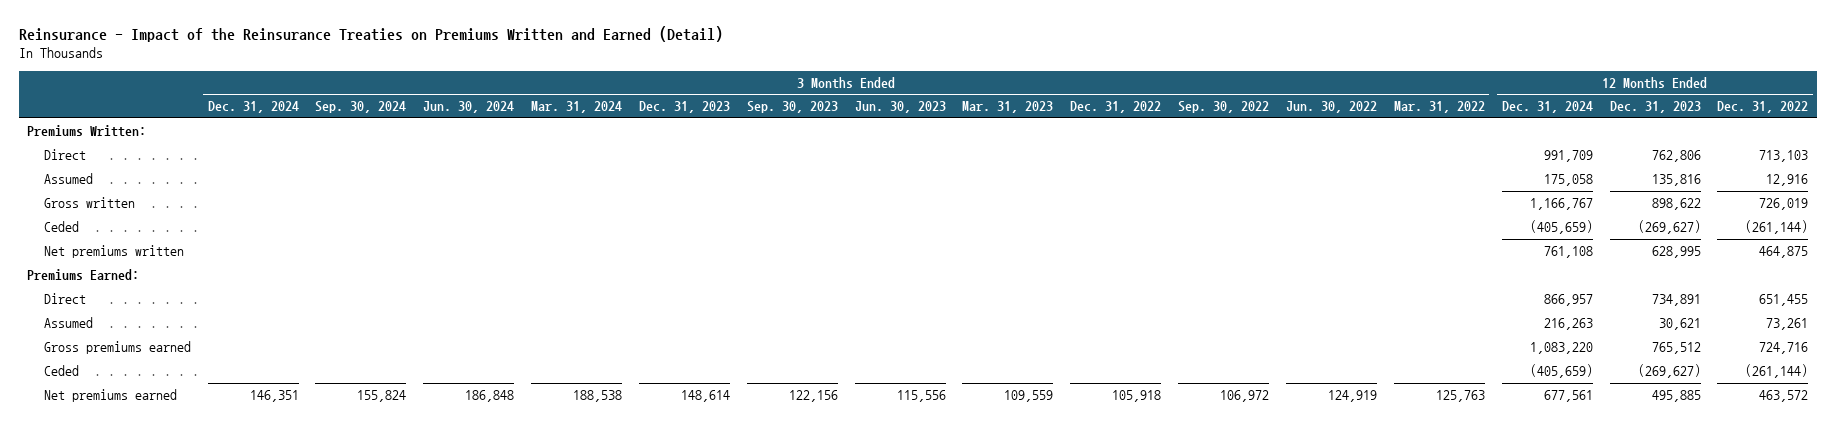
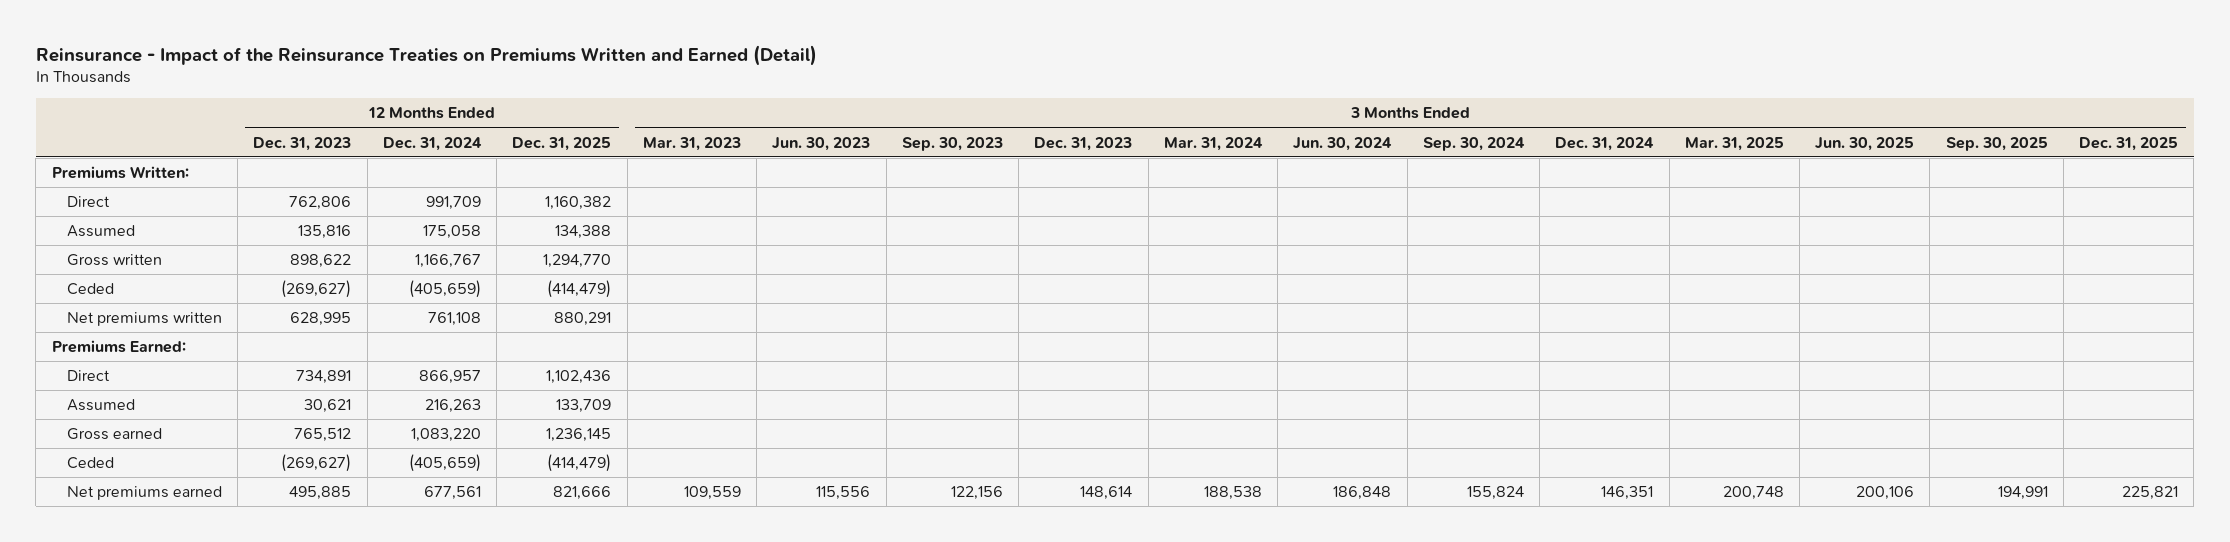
- | 3 Months Ended Dec. 31, 2024 | 3 Months Ended Sep. 30, 2024 | 3 Months Ended Jun. 30, 2024 | 3 Months Ended Mar. 31, 2024 | 3 Months Ended Dec. 31, 2023 | 3 Months Ended Sep. 30, 2023 | 3 Months Ended Jun. 30, 2023 | 3 Months Ended Mar. 31, 2023 | 3 Months Ended Dec. 31, 2022 | 3 Months Ended Sep. 30, 2022 | 3 Months Ended Jun. 30, 2022 | 3 Months Ended Mar. 31, 2022 | 12 Months Ended Dec. 31, 2024 | 12 Months Ended Dec. 31, 2023 | 12 Months Ended Dec. 31, 2022
+ | 12 Months Ended Dec. 31, 2023 | 12 Months Ended Dec. 31, 2024 | 12 Months Ended Dec. 31, 2025 | 3 Months Ended Mar. 31, 2023 | 3 Months Ended Jun. 30, 2023 | 3 Months Ended Sep. 30, 2023 | 3 Months Ended Dec. 31, 2023 | 3 Months Ended Mar. 31, 2024 | 3 Months Ended Jun. 30, 2024 | 3 Months Ended Sep. 30, 2024 | 3 Months Ended Dec. 31, 2024 | 3 Months Ended Mar. 31, 2025 | 3 Months Ended Jun. 30, 2025 | 3 Months Ended Sep. 30, 2025 | 3 Months Ended Dec. 31, 2025
- Gross premiums earned | | | | | | | | | | | | | 1,083,220 | 765,512 | 724,716
+ Gross earned | 765,512 | 1,083,220 | 1,236,145 | | | | | | | | | | | |

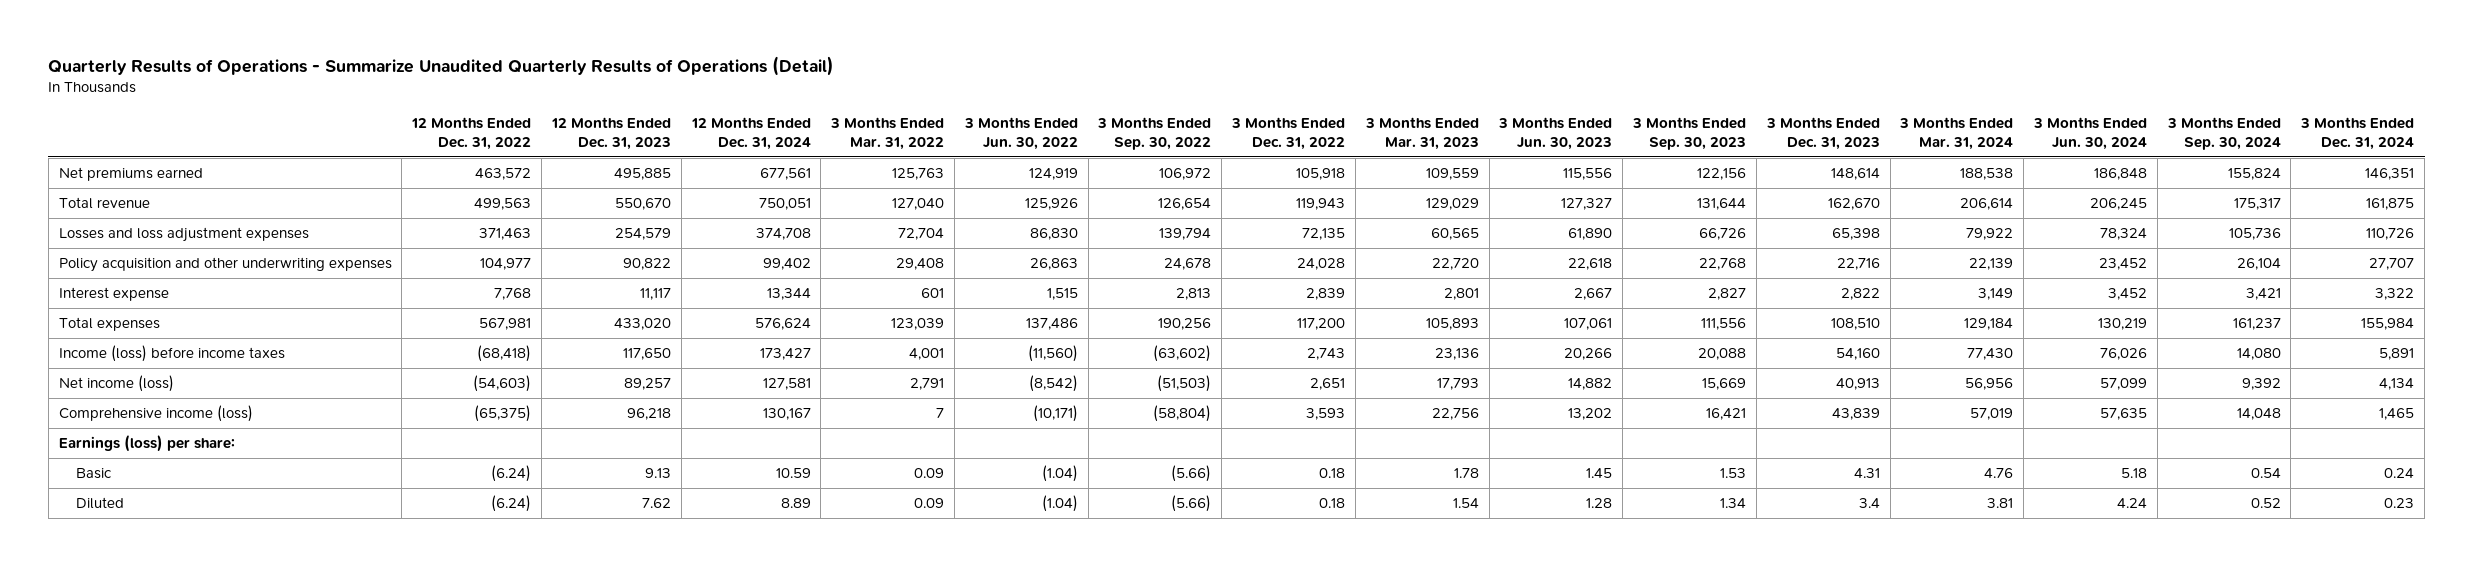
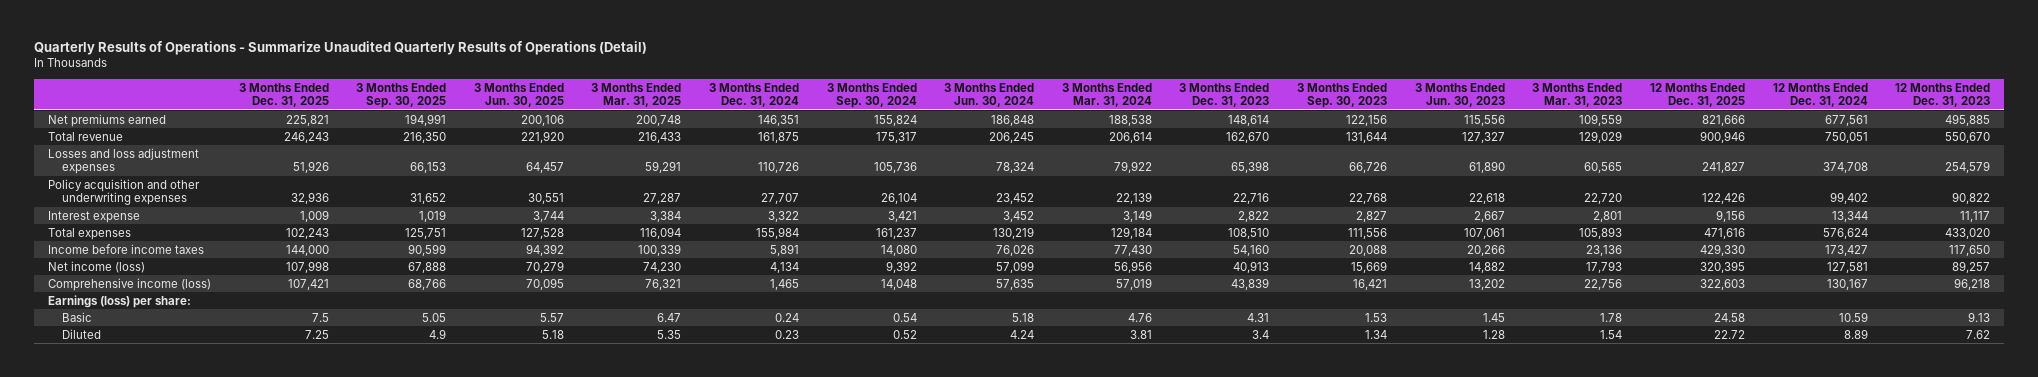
- | 12 Months Ended Dec. 31, 2022 | 12 Months Ended Dec. 31, 2023 | 12 Months Ended Dec. 31, 2024 | 3 Months Ended Mar. 31, 2022 | 3 Months Ended Jun. 30, 2022 | 3 Months Ended Sep. 30, 2022 | 3 Months Ended Dec. 31, 2022 | 3 Months Ended Mar. 31, 2023 | 3 Months Ended Jun. 30, 2023 | 3 Months Ended Sep. 30, 2023 | 3 Months Ended Dec. 31, 2023 | 3 Months Ended Mar. 31, 2024 | 3 Months Ended Jun. 30, 2024 | 3 Months Ended Sep. 30, 2024 | 3 Months Ended Dec. 31, 2024
+ | 3 Months Ended Dec. 31, 2025 | 3 Months Ended Sep. 30, 2025 | 3 Months Ended Jun. 30, 2025 | 3 Months Ended Mar. 31, 2025 | 3 Months Ended Dec. 31, 2024 | 3 Months Ended Sep. 30, 2024 | 3 Months Ended Jun. 30, 2024 | 3 Months Ended Mar. 31, 2024 | 3 Months Ended Dec. 31, 2023 | 3 Months Ended Sep. 30, 2023 | 3 Months Ended Jun. 30, 2023 | 3 Months Ended Mar. 31, 2023 | 12 Months Ended Dec. 31, 2025 | 12 Months Ended Dec. 31, 2024 | 12 Months Ended Dec. 31, 2023
- Income (loss) before income taxes | (68,418) | 117,650 | 173,427 | 4,001 | (11,560) | (63,602) | 2,743 | 23,136 | 20,266 | 20,088 | 54,160 | 77,430 | 76,026 | 14,080 | 5,891
+ Income before income taxes | 144,000 | 90,599 | 94,392 | 100,339 | 5,891 | 14,080 | 76,026 | 77,430 | 54,160 | 20,088 | 20,266 | 23,136 | 429,330 | 173,427 | 117,650

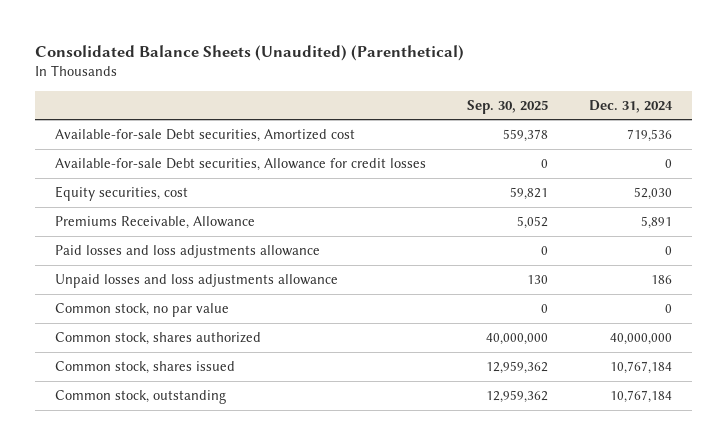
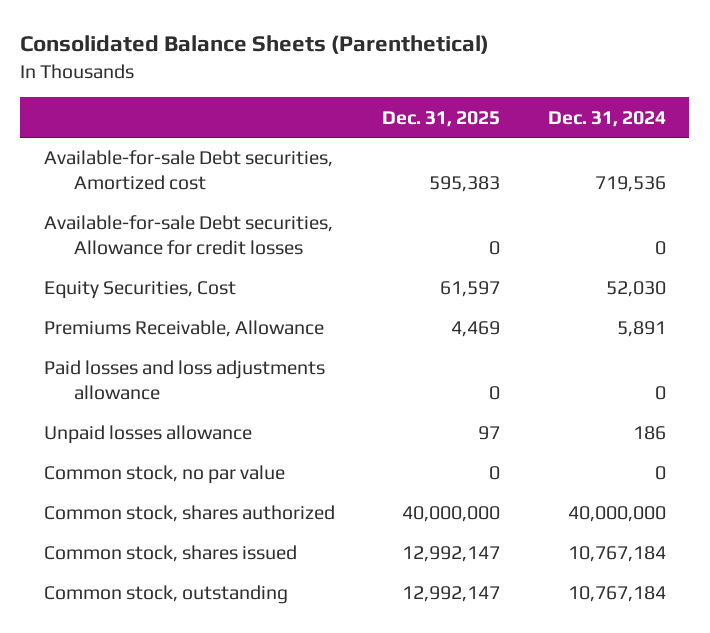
- Consolidated Balance Sheets (Unaudited) (Parenthetical)
+ Consolidated Balance Sheets (Parenthetical)
- | Sep. 30, 2025 | Dec. 31, 2024
+ | Dec. 31, 2025 | Dec. 31, 2024
- Equity securities, cost | 59,821 | 52,030
+ Equity Securities, Cost | 61,597 | 52,030
- Unpaid losses and loss adjustments allowance | 130 | 186
+ Unpaid losses allowance | 97 | 186

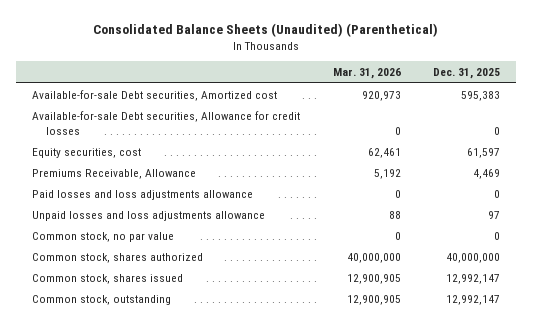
- Consolidated Balance Sheets (Parenthetical)
+ Consolidated Balance Sheets (Unaudited) (Parenthetical)
- | Dec. 31, 2025 | Dec. 31, 2024
+ | Mar. 31, 2026 | Dec. 31, 2025
- Equity Securities, Cost | 61,597 | 52,030
+ Equity securities, cost | 62,461 | 61,597
- Unpaid losses allowance | 97 | 186
+ Unpaid losses and loss adjustments allowance | 88 | 97

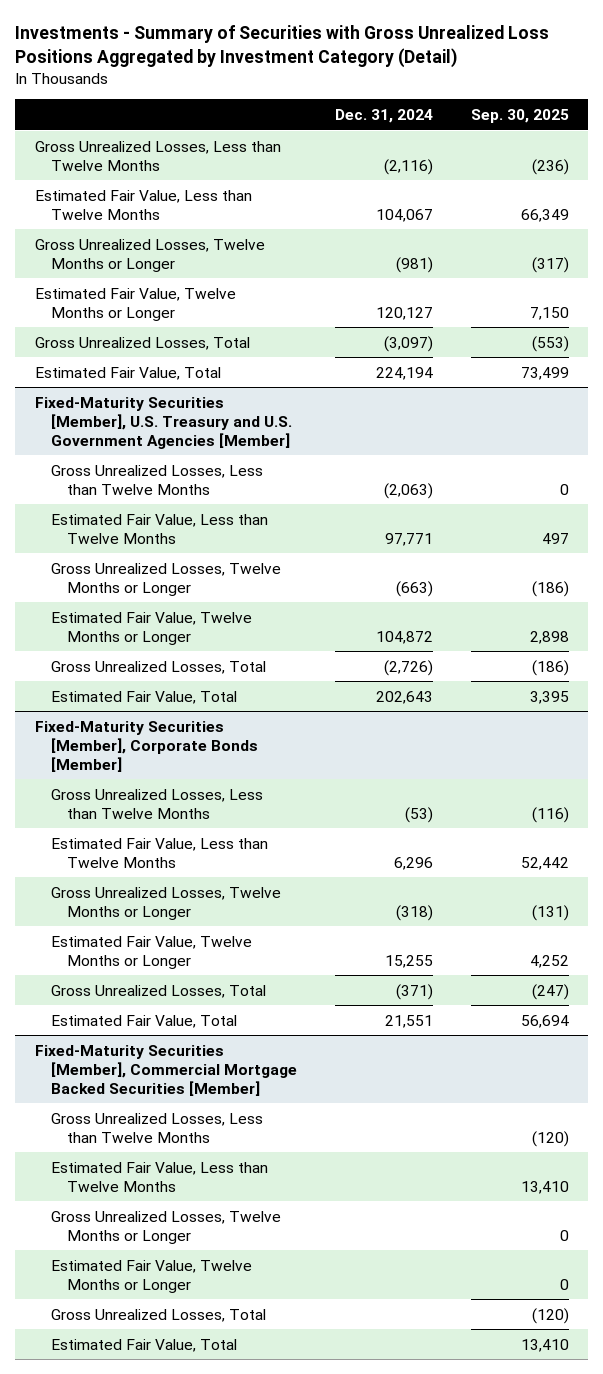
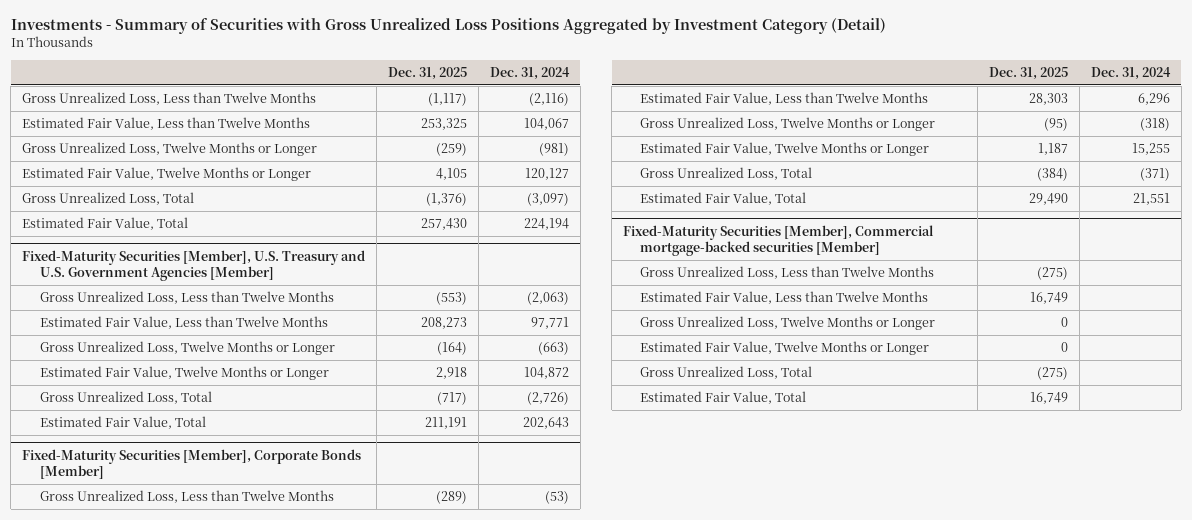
- | Dec. 31, 2024 | Sep. 30, 2025
+ | Dec. 31, 2025 | Dec. 31, 2024
- Gross Unrealized Losses, Less than Twelve Months | (2,116) | (236)
+ Gross Unrealized Loss, Less than Twelve Months | (1,117) | (2,116)
- Gross Unrealized Losses, Twelve Months or Longer | (981) | (317)
+ Gross Unrealized Loss, Twelve Months or Longer | (259) | (981)
- Gross Unrealized Losses, Total | (3,097) | (553)
+ Gross Unrealized Loss, Total | (1,376) | (3,097)
@ Fixed-Maturity Securities [Member], U.S. Treasury and U.S. Government Agencies [Member]
- Gross Unrealized Losses, Less than Twelve Months | (2,063) | 0
+ Gross Unrealized Loss, Less than Twelve Months | (553) | (2,063)
- Gross Unrealized Losses, Twelve Months or Longer | (663) | (186)
+ Gross Unrealized Loss, Twelve Months or Longer | (164) | (663)
- Gross Unrealized Losses, Total | (2,726) | (186)
+ Gross Unrealized Loss, Total | (717) | (2,726)
@ Fixed-Maturity Securities [Member], Corporate Bonds [Member]
- Gross Unrealized Losses, Less than Twelve Months | (53) | (116)
+ Gross Unrealized Loss, Less than Twelve Months | (289) | (53)
- Gross Unrealized Losses, Twelve Months or Longer | (318) | (131)
+ Gross Unrealized Loss, Twelve Months or Longer | (95) | (318)
- Gross Unrealized Losses, Total | (371) | (247)
+ Gross Unrealized Loss, Total | (384) | (371)
- Fixed-Maturity Securities [Member], Commercial Mortgage Backed Securities [Member]
- Gross Unrealized Losses, Less than Twelve Months | | (120)
+ Fixed-Maturity Securities [Member], Commercial mortgage-backed securities [Member]
+ Gross Unrealized Loss, Less than Twelve Months | (275) |
- Gross Unrealized Losses, Twelve Months or Longer | | 0
+ Gross Unrealized Loss, Twelve Months or Longer | 0 |
- Gross Unrealized Losses, Total | | (120)
+ Gross Unrealized Loss, Total | (275) |

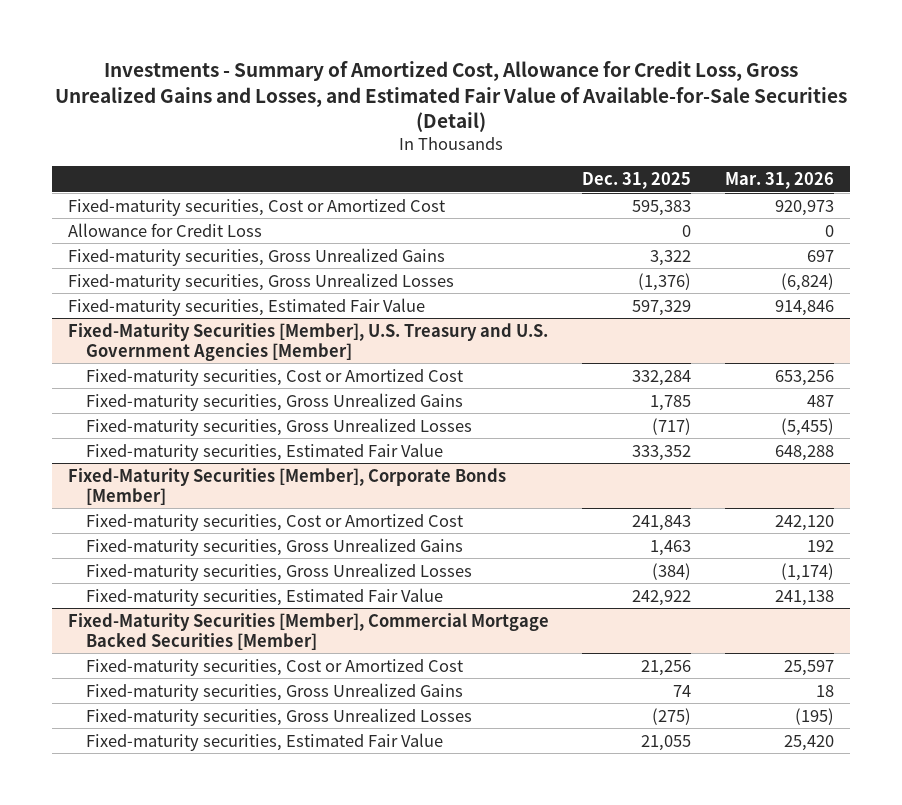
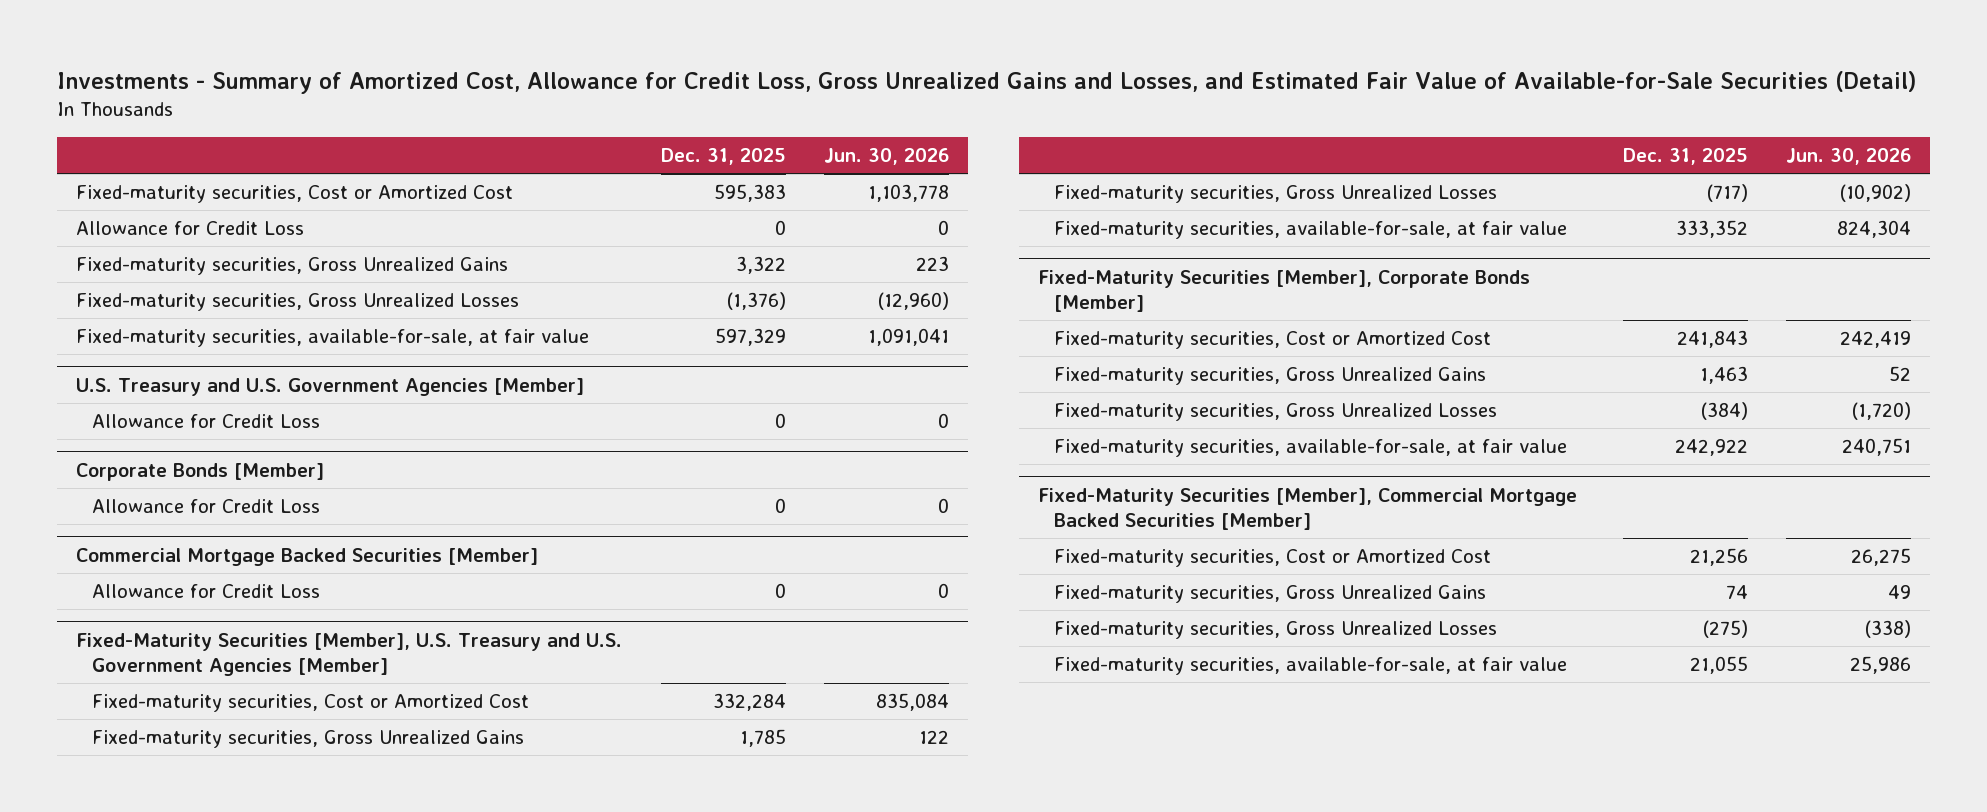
- | Dec. 31, 2025 | Mar. 31, 2026
+ | Dec. 31, 2025 | Jun. 30, 2026
- Fixed-maturity securities, Estimated Fair Value | 597,329 | 914,846
+ Fixed-maturity securities, available-for-sale, at fair value | 597,329 | 1,091,041
+ U.S. Treasury and U.S. Government Agencies [Member]
+ Allowance for Credit Loss | 0 | 0
+ Corporate Bonds [Member]
+ Allowance for Credit Loss | 0 | 0
+ Commercial Mortgage Backed Securities [Member]
+ Allowance for Credit Loss | 0 | 0
@ Fixed-Maturity Securities [Member], U.S. Treasury and U.S. Government Agencies [Member]
- Fixed-maturity securities, Estimated Fair Value | 333,352 | 648,288
+ Fixed-maturity securities, available-for-sale, at fair value | 333,352 | 824,304
@ Fixed-Maturity Securities [Member], Corporate Bonds [Member]
- Fixed-maturity securities, Estimated Fair Value | 242,922 | 241,138
+ Fixed-maturity securities, available-for-sale, at fair value | 242,922 | 240,751
@ Fixed-Maturity Securities [Member], Commercial Mortgage Backed Securities [Member]
- Fixed-maturity securities, Estimated Fair Value | 21,055 | 25,420
+ Fixed-maturity securities, available-for-sale, at fair value | 21,055 | 25,986

